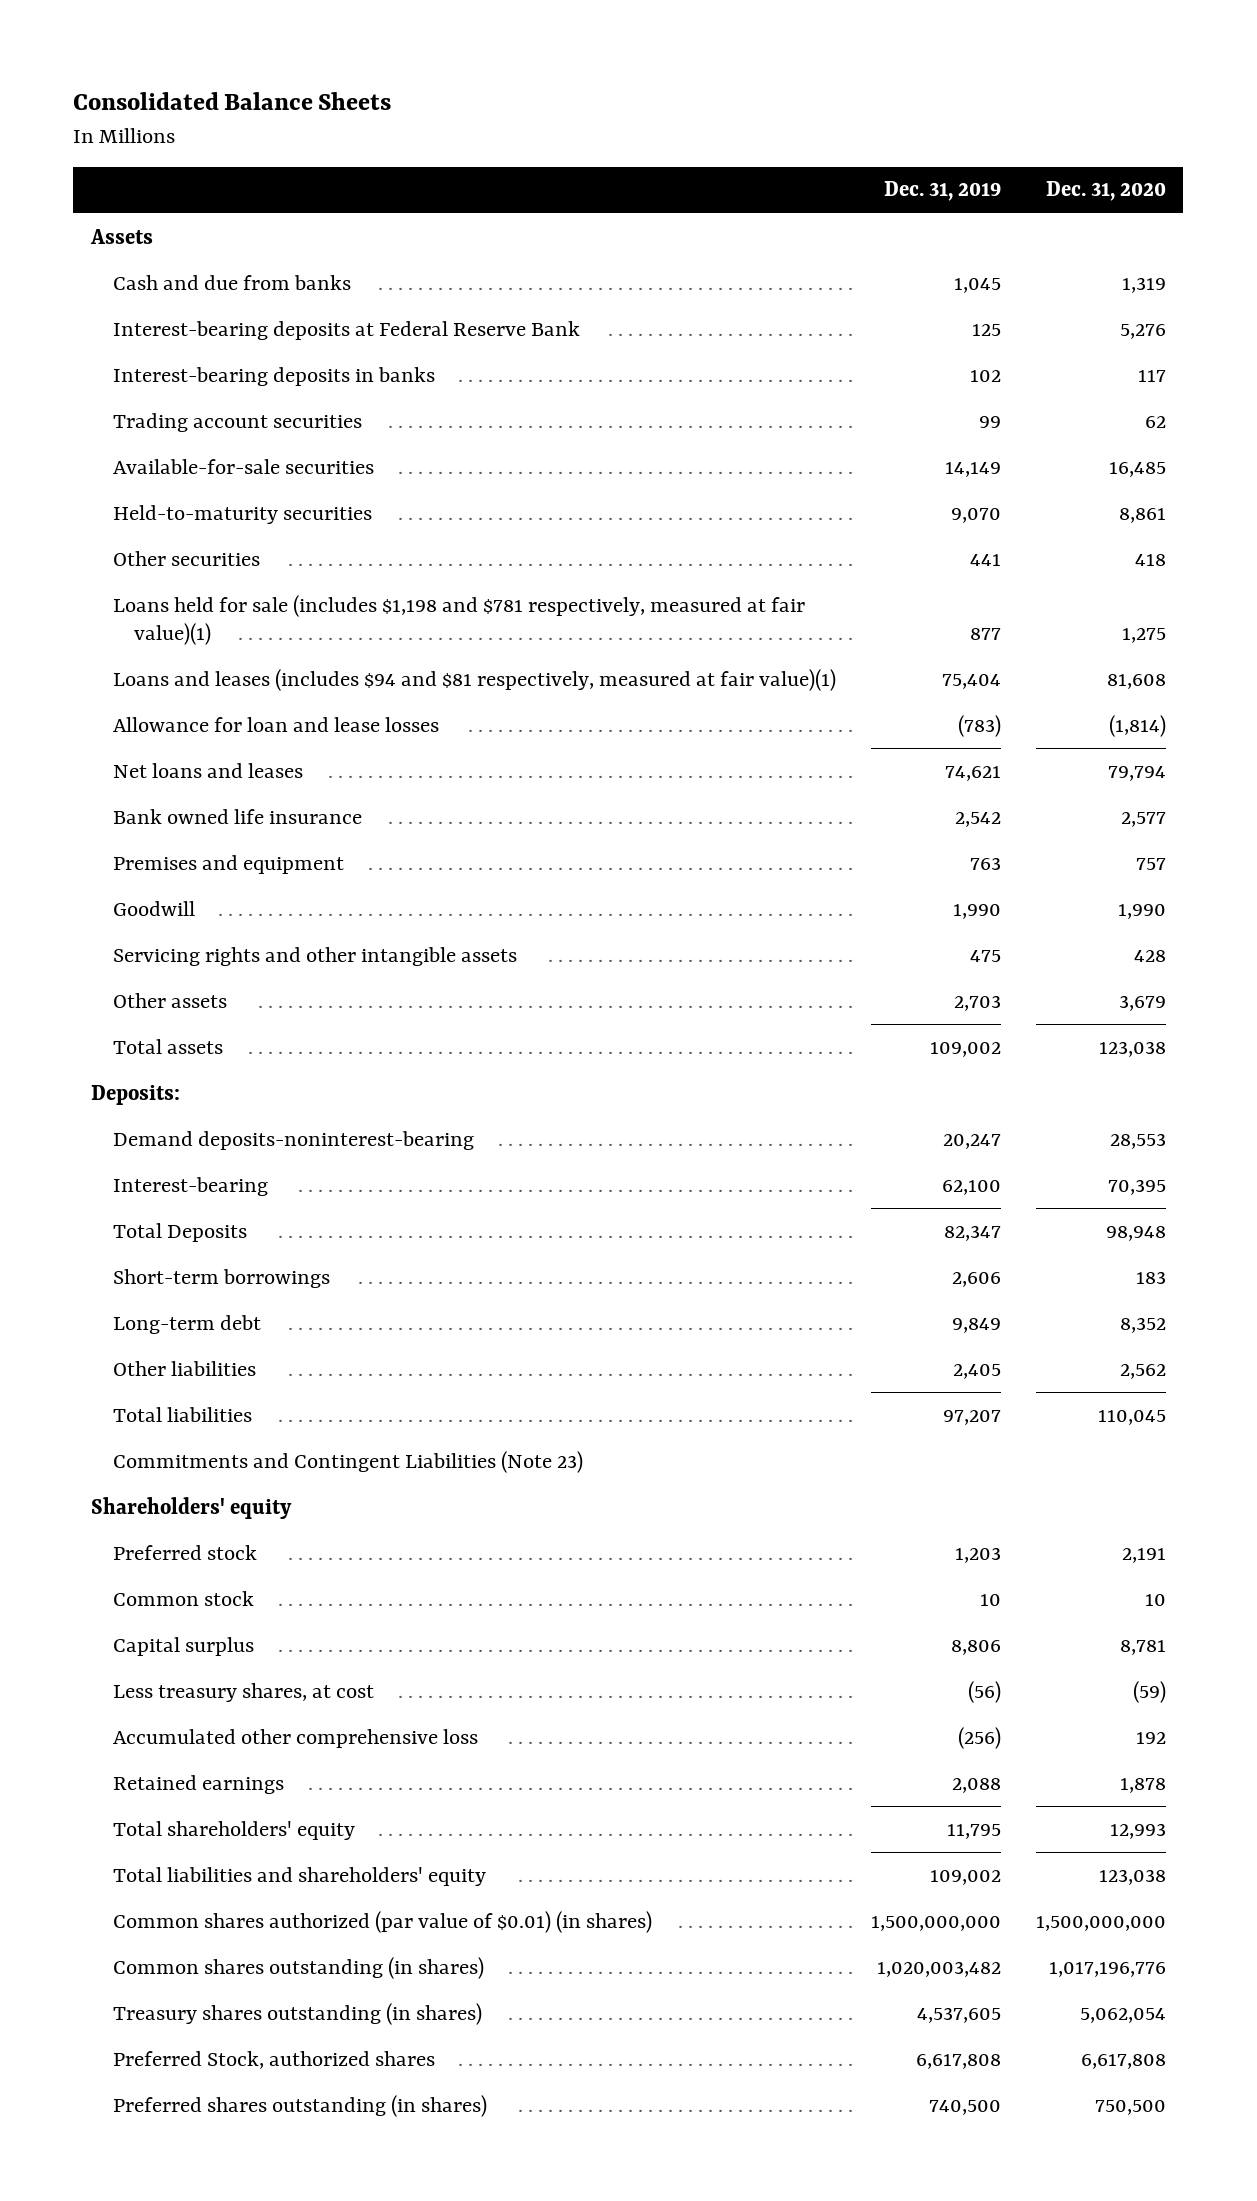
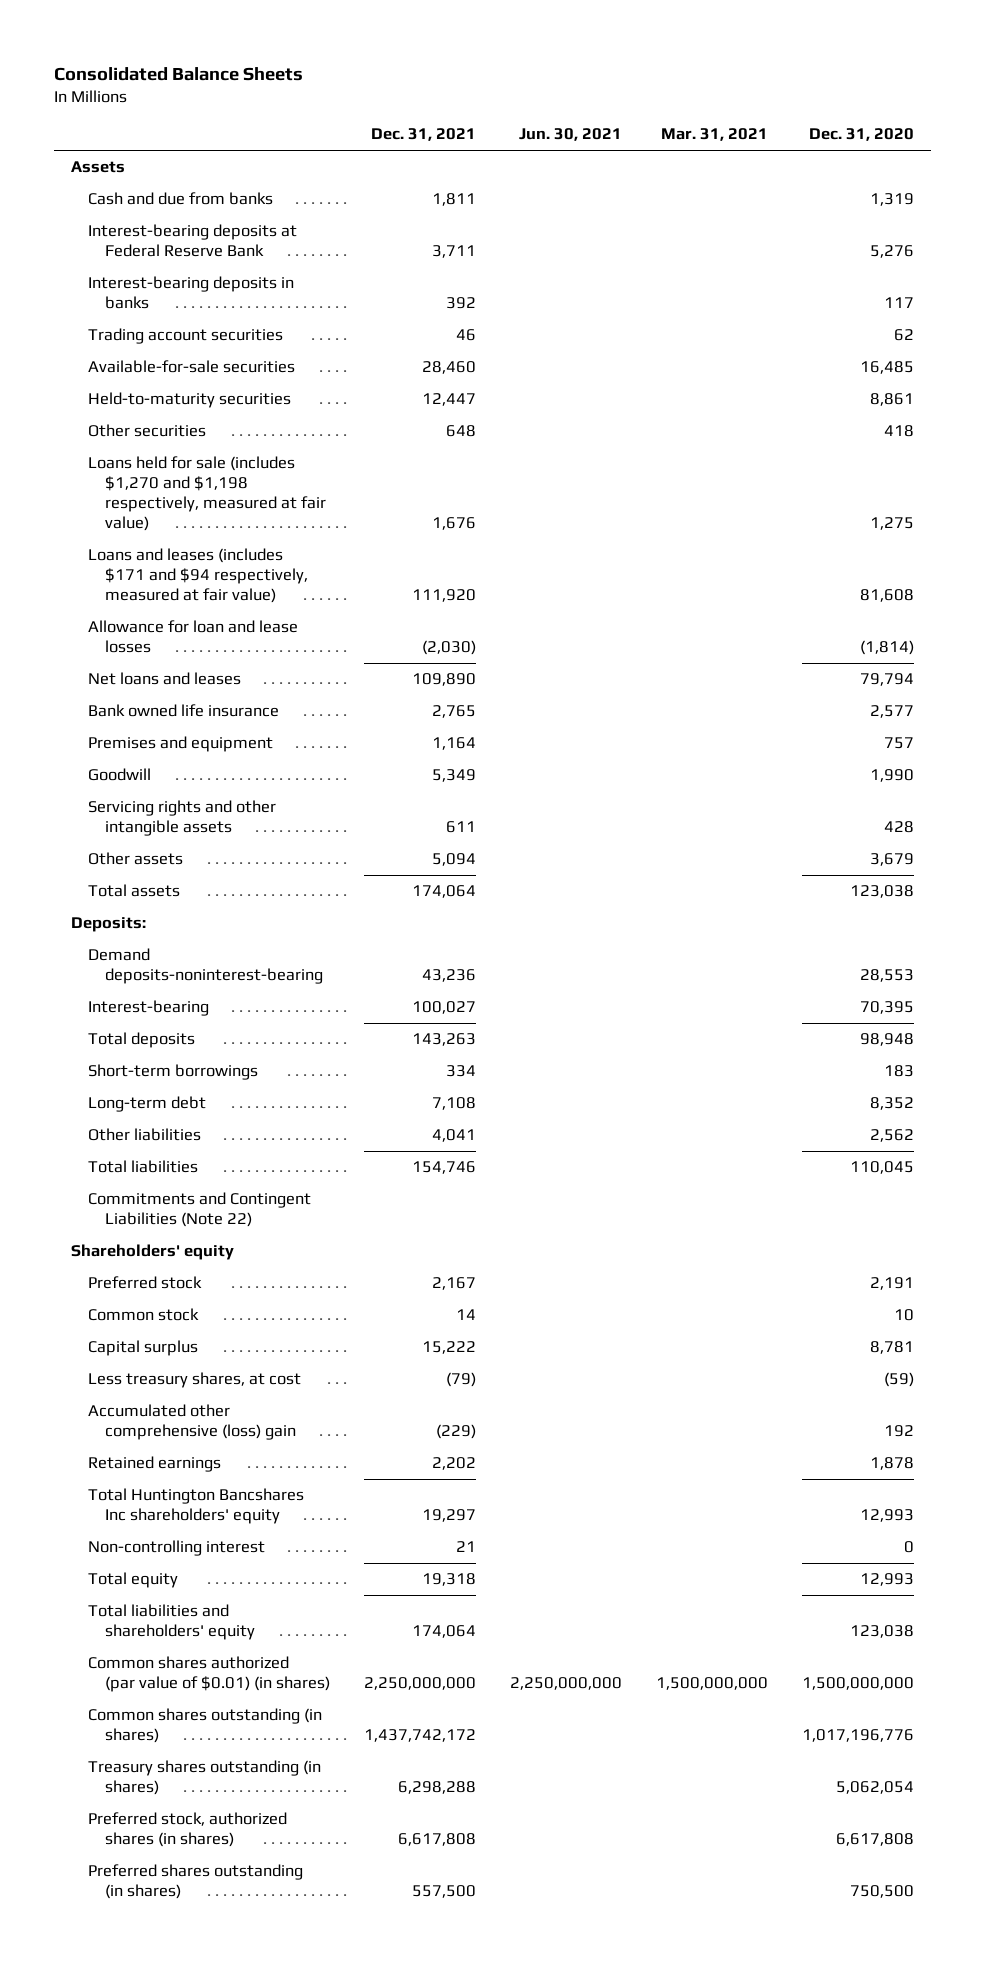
- | Dec. 31, 2019 | Dec. 31, 2020
+ | Dec. 31, 2021 | Jun. 30, 2021 | Mar. 31, 2021 | Dec. 31, 2020
- Loans held for sale (includes $1,198 and $781 respectively, measured at fair value)(1) | 877 | 1,275
- Loans and leases (includes $94 and $81 respectively, measured at fair value)(1) | 75,404 | 81,608
+ Loans held for sale (includes $1,270 and $1,198 respectively, measured at fair value) | 1,676 | | | 1,275
+ Loans and leases (includes $171 and $94 respectively, measured at fair value) | 111,920 | | | 81,608
- Total Deposits | 82,347 | 98,948
+ Total deposits | 143,263 | | | 98,948
- Commitments and Contingent Liabilities (Note 23)
+ Commitments and Contingent Liabilities (Note 22)
- Accumulated other comprehensive loss | (256) | 192
+ Accumulated other comprehensive (loss) gain | (229) | | | 192
- Total shareholders' equity | 11,795 | 12,993
+ Total Huntington Bancshares Inc shareholders' equity | 19,297 | | | 12,993
+ Non-controlling interest | 21 | | | 0
+ Total equity | 19,318 | | | 12,993
- Preferred Stock, authorized shares | 6,617,808 | 6,617,808
+ Preferred stock, authorized shares (in shares) | 6,617,808 | | | 6,617,808

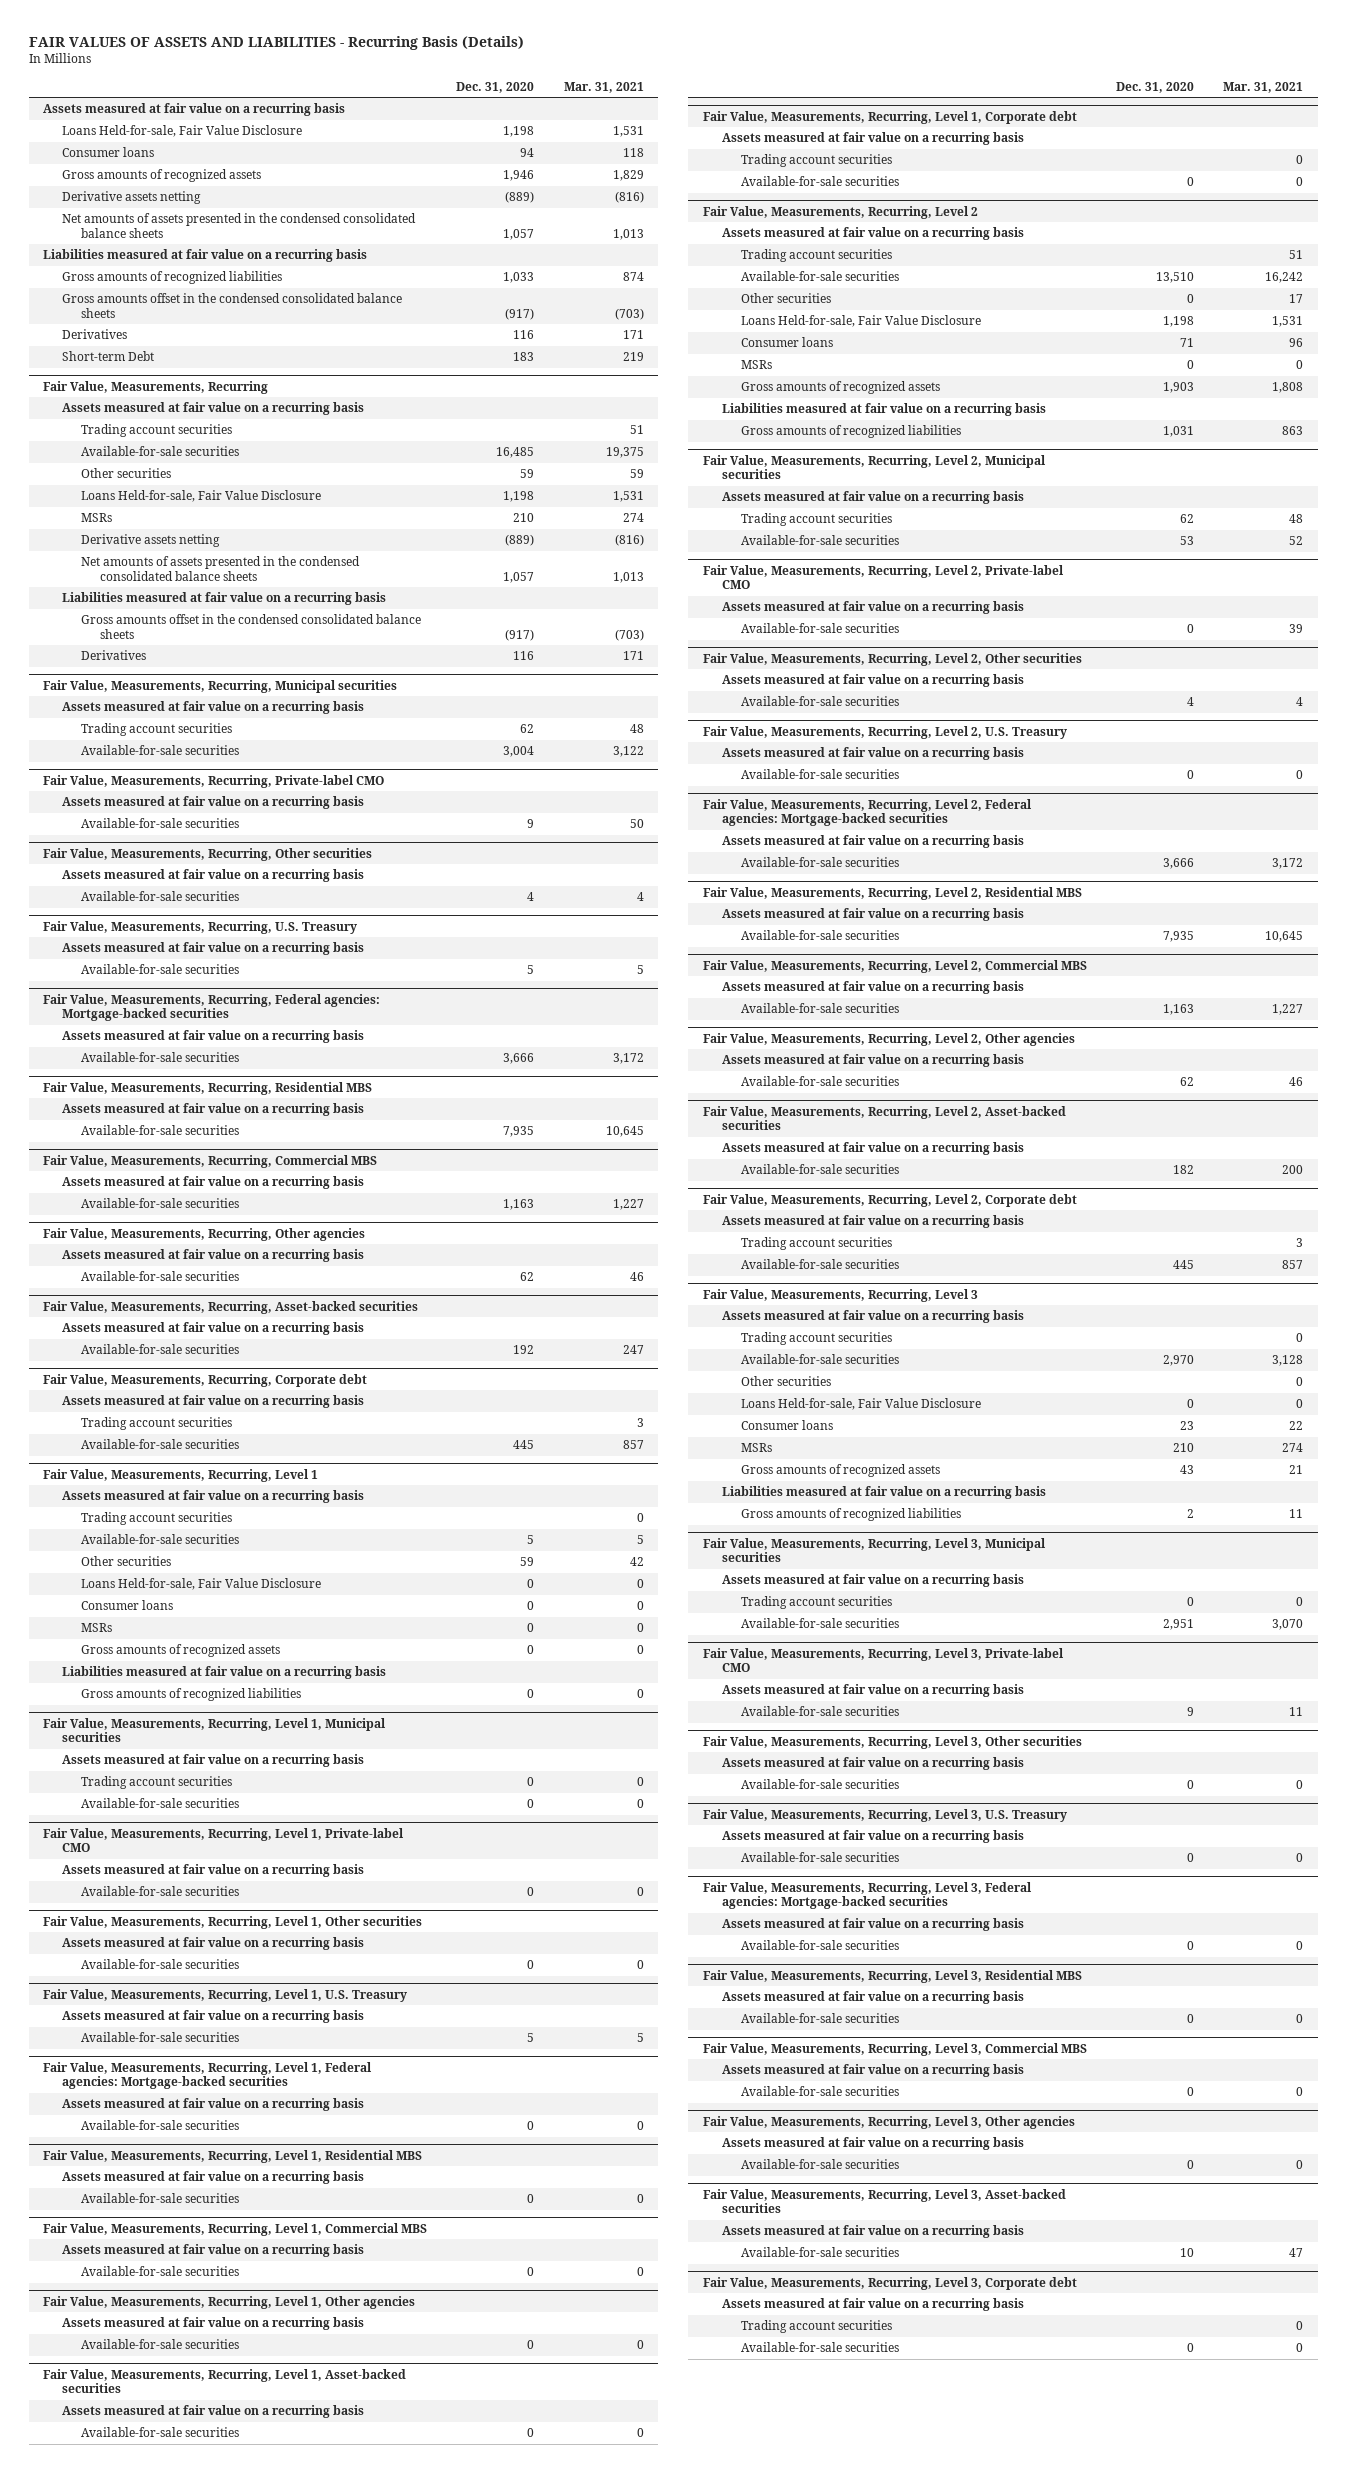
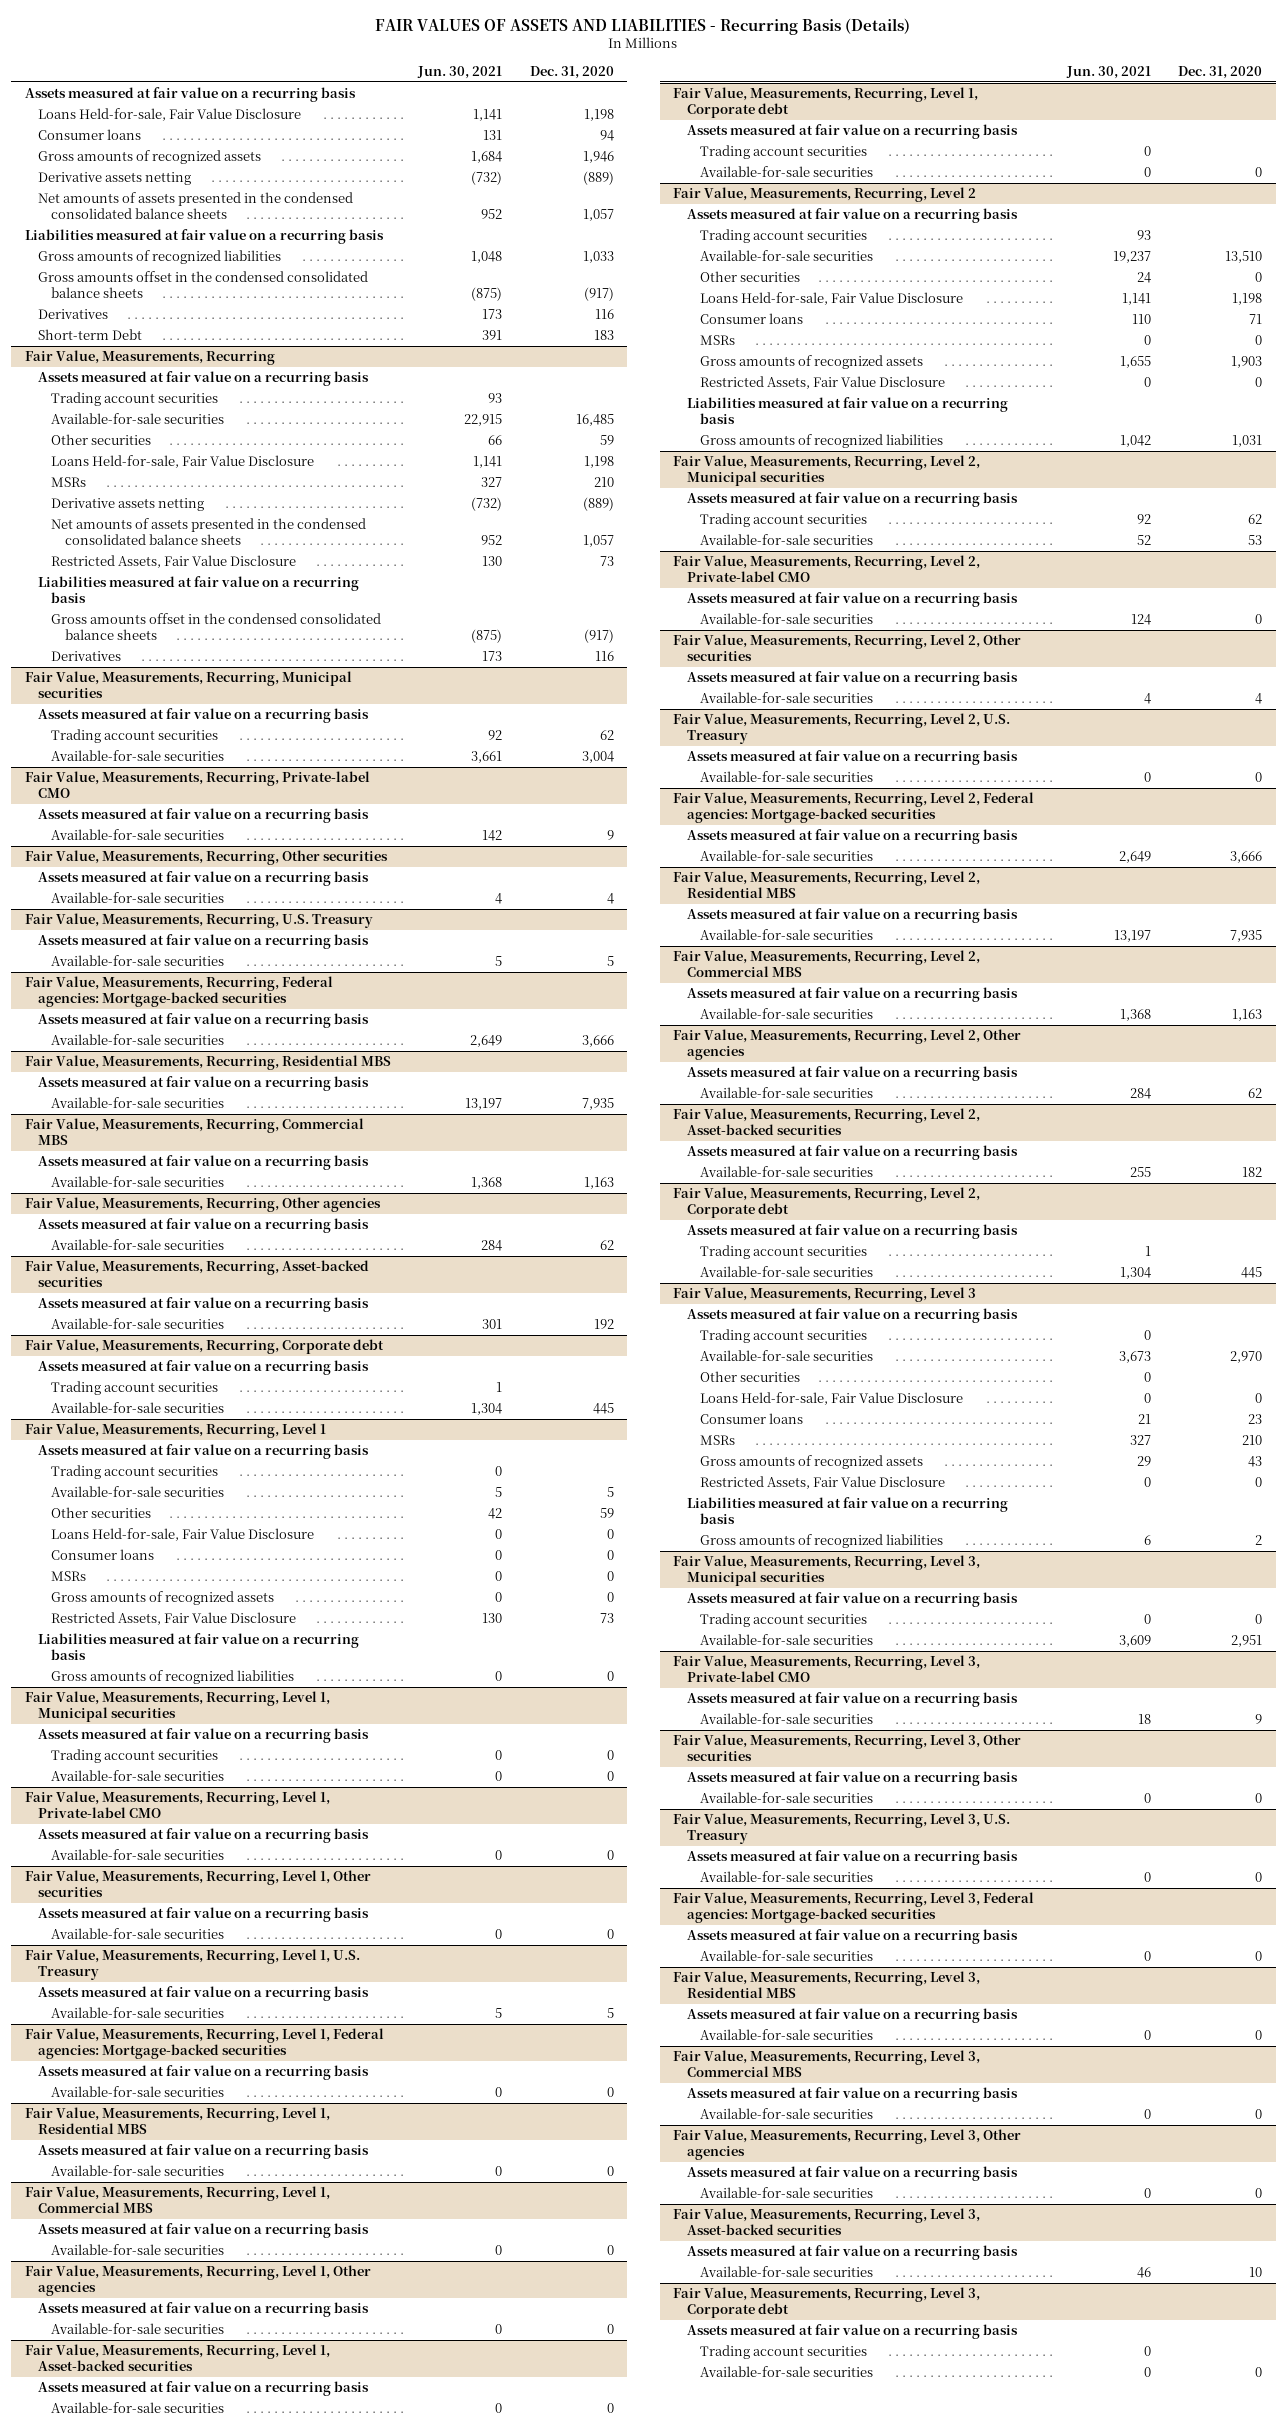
- | Dec. 31, 2020 | Mar. 31, 2021
+ | Jun. 30, 2021 | Dec. 31, 2020
@ Fair Value, Measurements, Recurring
+ Restricted Assets, Fair Value Disclosure | 130 | 73
@ Fair Value, Measurements, Recurring, Level 1
+ Restricted Assets, Fair Value Disclosure | 130 | 73
@ Fair Value, Measurements, Recurring, Level 2
+ Restricted Assets, Fair Value Disclosure | 0 | 0
@ Fair Value, Measurements, Recurring, Level 3
+ Restricted Assets, Fair Value Disclosure | 0 | 0

